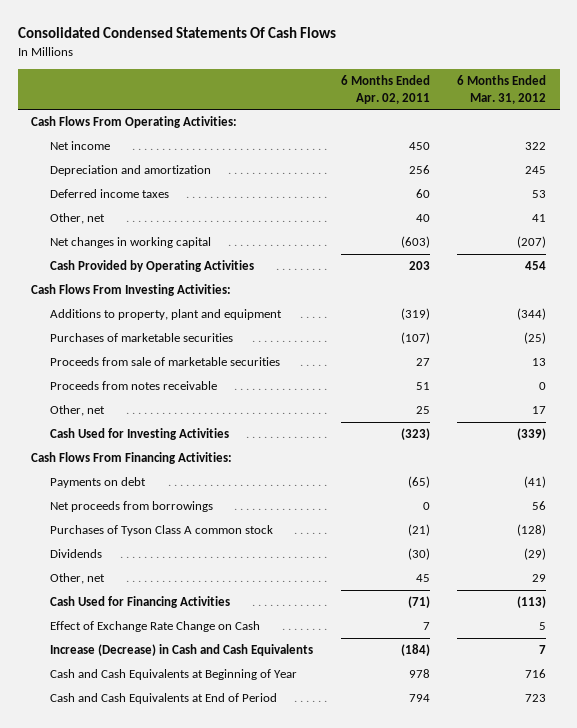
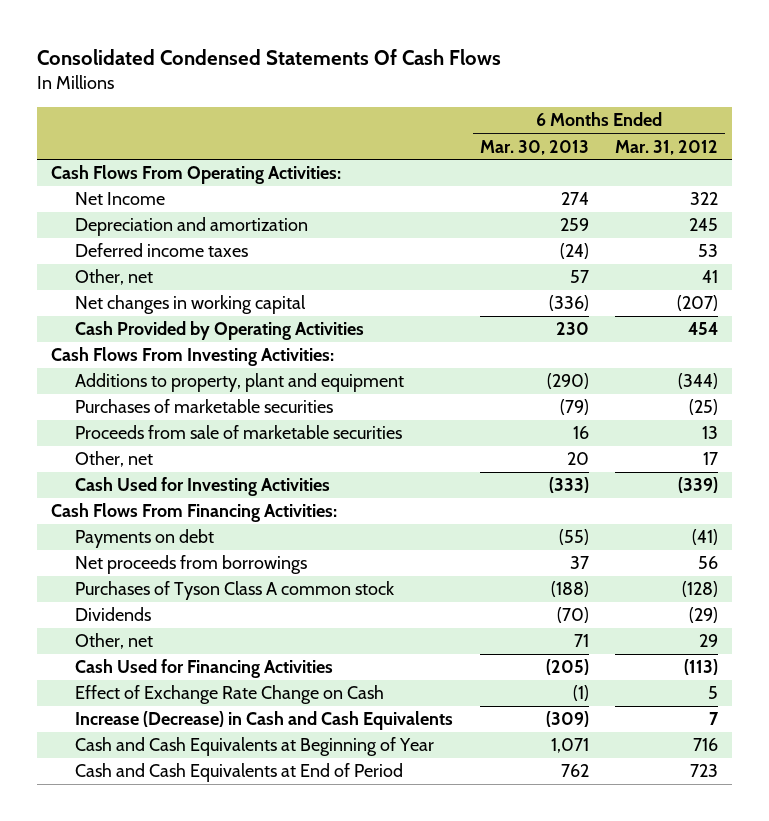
- | 6 Months Ended Apr. 02, 2011 | 6 Months Ended Mar. 31, 2012
+ | 6 Months Ended Mar. 30, 2013 | 6 Months Ended Mar. 31, 2012
- Net income | 450 | 322
+ Net Income | 274 | 322
- Proceeds from notes receivable | 51 | 0

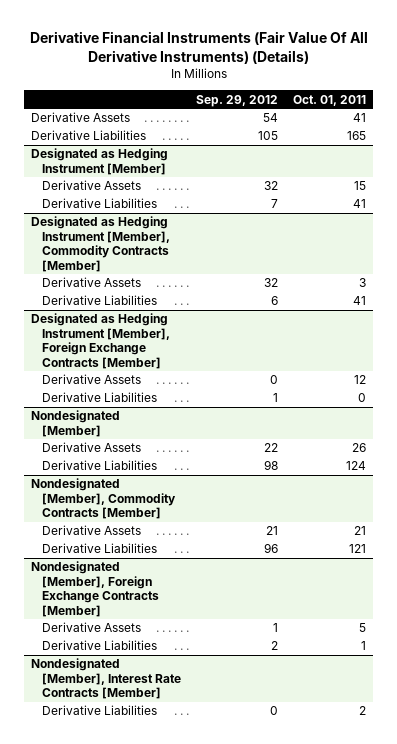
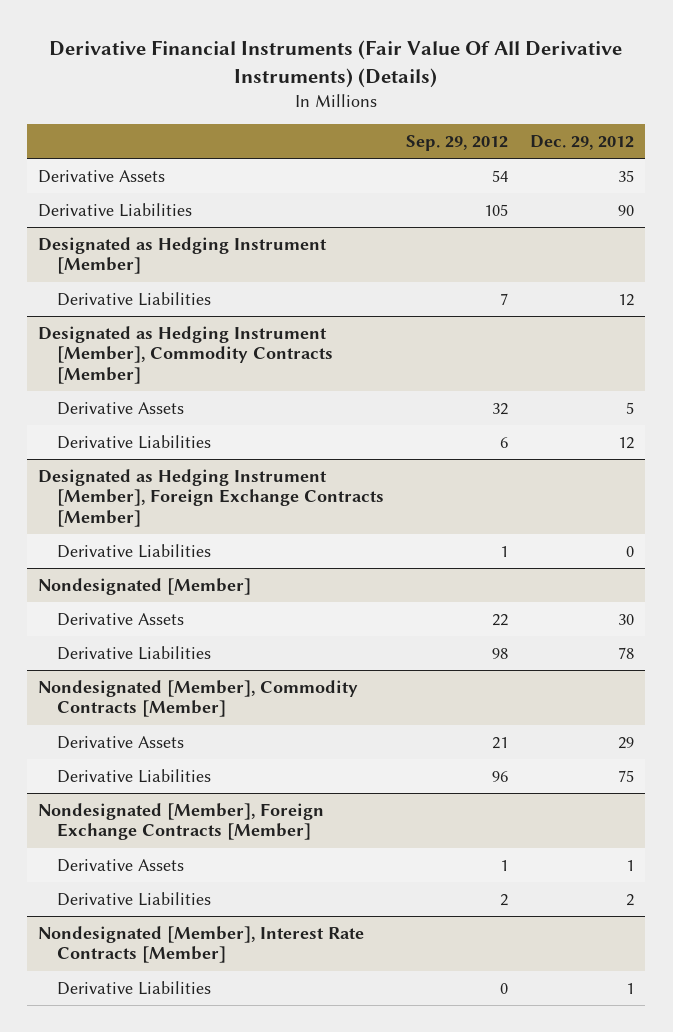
- | Sep. 29, 2012 | Oct. 01, 2011
+ | Sep. 29, 2012 | Dec. 29, 2012
@ Designated as Hedging Instrument [Member]
- Derivative Assets | 32 | 15
@ Designated as Hedging Instrument [Member], Foreign Exchange Contracts [Member]
- Derivative Assets | 0 | 12

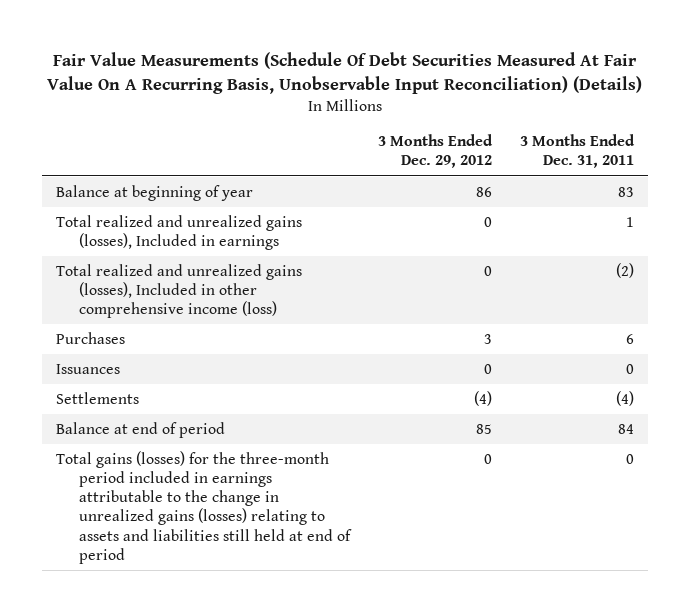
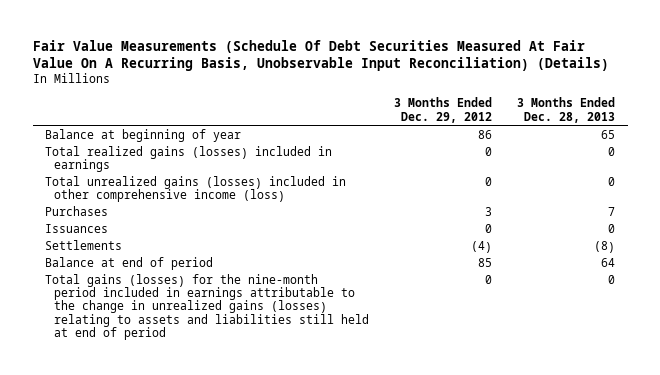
- | 3 Months Ended Dec. 29, 2012 | 3 Months Ended Dec. 31, 2011
+ | 3 Months Ended Dec. 29, 2012 | 3 Months Ended Dec. 28, 2013
- Total realized and unrealized gains (losses), Included in earnings | 0 | 1
- Total realized and unrealized gains (losses), Included in other comprehensive income (loss) | 0 | (2)
+ Total realized gains (losses) included in earnings | 0 | 0
+ Total unrealized gains (losses) included in other comprehensive income (loss) | 0 | 0
- Total gains (losses) for the three-month period included in earnings attributable to the change in unrealized gains (losses) relating to assets and liabilities still held at end of period | 0 | 0
+ Total gains (losses) for the nine-month period included in earnings attributable to the change in unrealized gains (losses) relating to assets and liabilities still held at end of period | 0 | 0

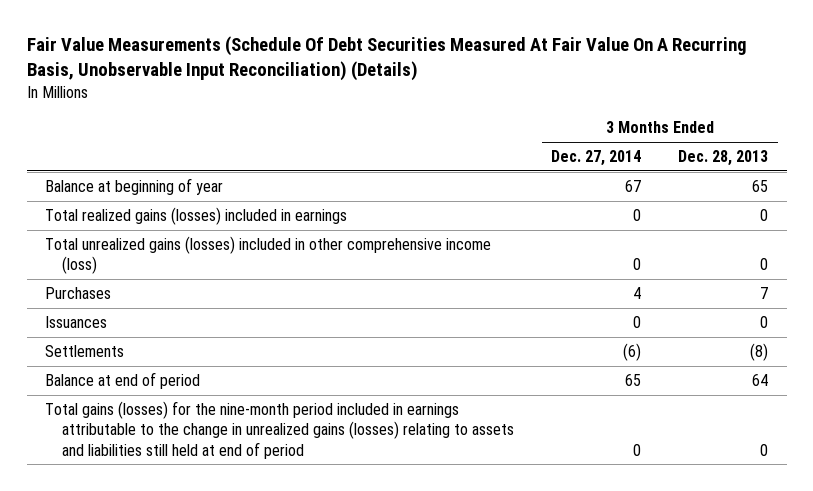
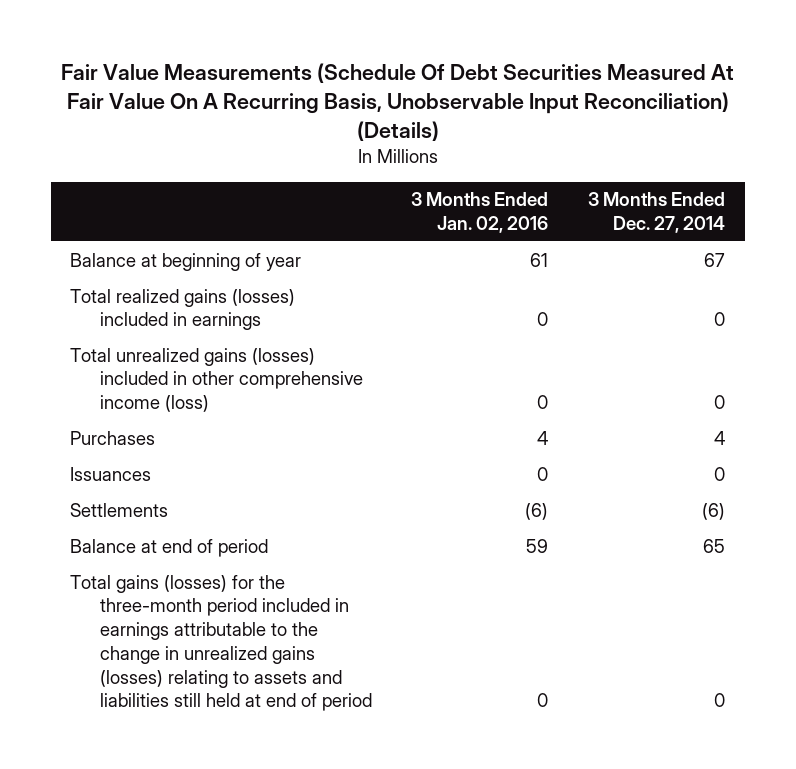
- | 3 Months Ended Dec. 27, 2014 | 3 Months Ended Dec. 28, 2013
+ | 3 Months Ended Jan. 02, 2016 | 3 Months Ended Dec. 27, 2014
- Total gains (losses) for the nine-month period included in earnings attributable to the change in unrealized gains (losses) relating to assets and liabilities still held at end of period | 0 | 0
+ Total gains (losses) for the three-month period included in earnings attributable to the change in unrealized gains (losses) relating to assets and liabilities still held at end of period | 0 | 0

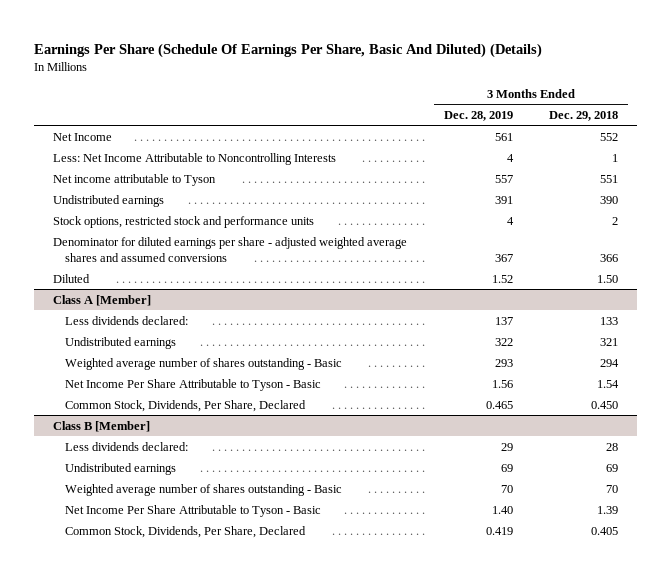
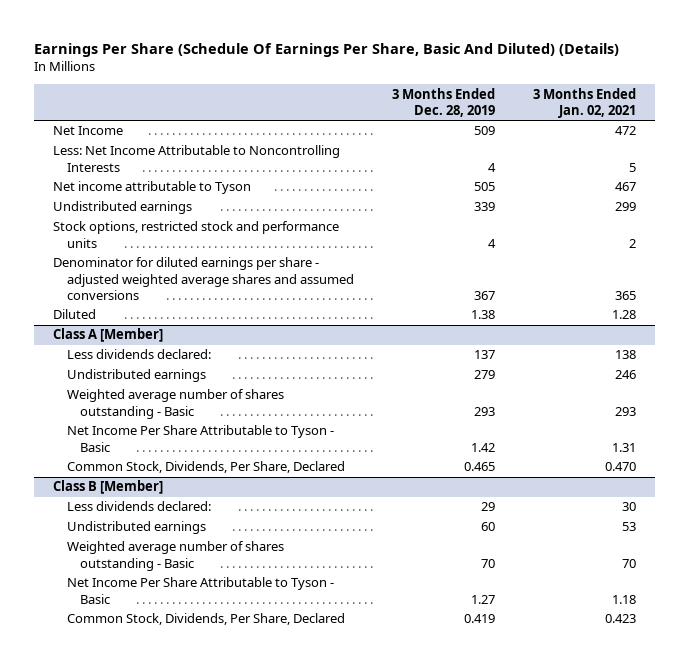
- | 3 Months Ended Dec. 28, 2019 | 3 Months Ended Dec. 29, 2018
+ | 3 Months Ended Dec. 28, 2019 | 3 Months Ended Jan. 02, 2021
- Net Income | 561 | 552
+ Net Income | 509 | 472
- Net income attributable to Tyson | 557 | 551
- Undistributed earnings | 391 | 390
+ Net income attributable to Tyson | 505 | 467
+ Undistributed earnings | 339 | 299
- Diluted | 1.52 | 1.50
+ Diluted | 1.38 | 1.28
@ Class A [Member]
- Undistributed earnings | 322 | 321
+ Undistributed earnings | 279 | 246
- Net Income Per Share Attributable to Tyson - Basic | 1.56 | 1.54
+ Net Income Per Share Attributable to Tyson - Basic | 1.42 | 1.31
@ Class B [Member]
- Undistributed earnings | 69 | 69
+ Undistributed earnings | 60 | 53
- Net Income Per Share Attributable to Tyson - Basic | 1.40 | 1.39
+ Net Income Per Share Attributable to Tyson - Basic | 1.27 | 1.18

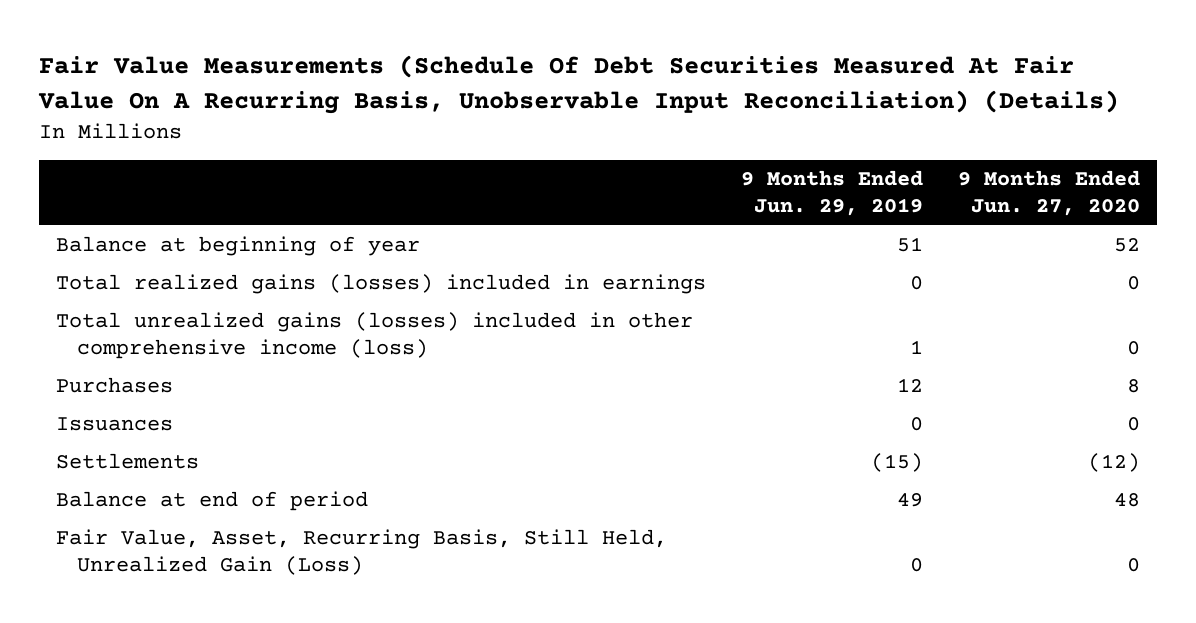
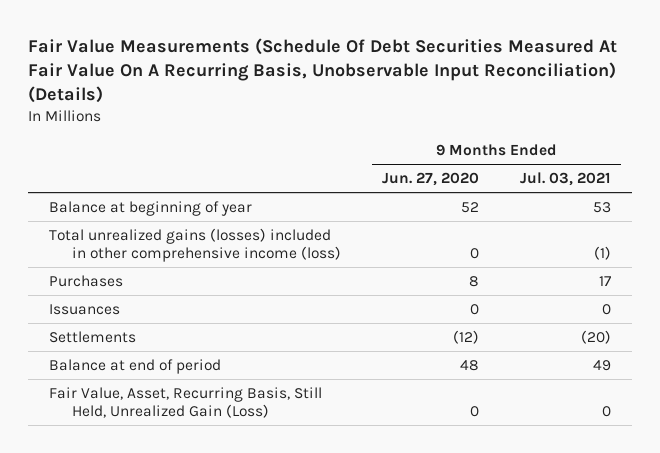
- | 9 Months Ended Jun. 29, 2019 | 9 Months Ended Jun. 27, 2020
+ | 9 Months Ended Jun. 27, 2020 | 9 Months Ended Jul. 03, 2021
- Total realized gains (losses) included in earnings | 0 | 0

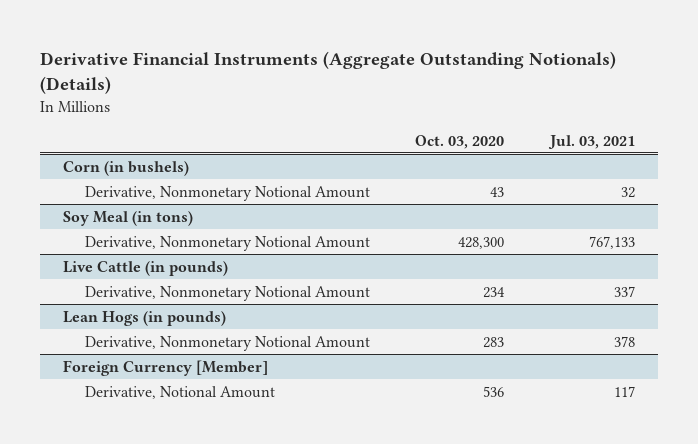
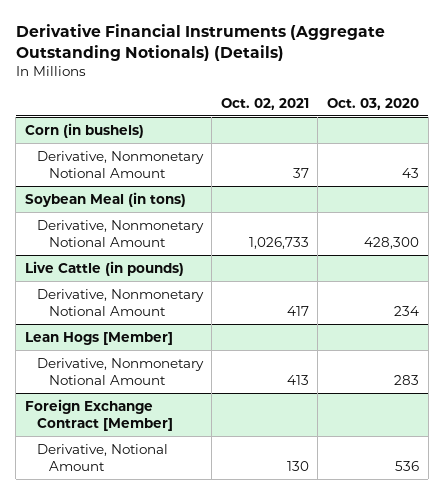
- | Oct. 03, 2020 | Jul. 03, 2021
+ | Oct. 02, 2021 | Oct. 03, 2020
- Soy Meal (in tons)
+ Soybean Meal (in tons)
- Lean Hogs (in pounds)
+ Lean Hogs [Member]
- Foreign Currency [Member]
+ Foreign Exchange Contract [Member]

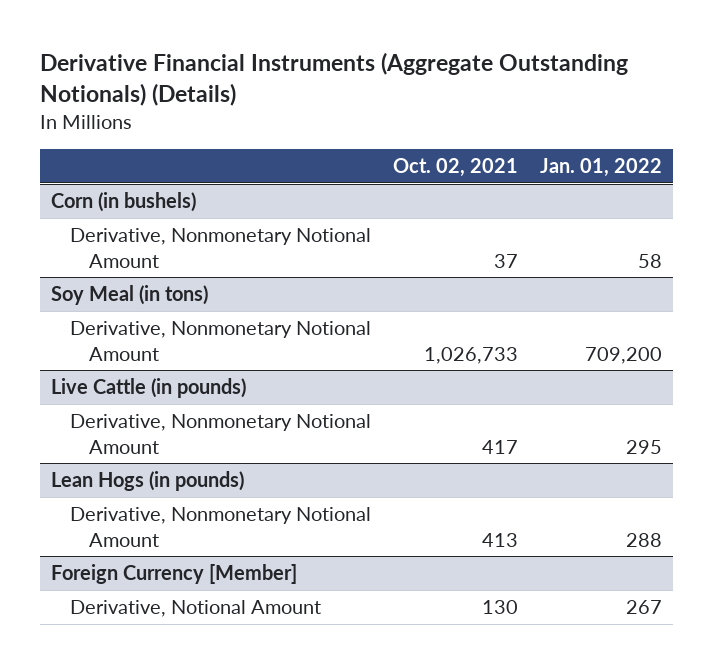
- | Oct. 02, 2021 | Oct. 03, 2020
+ | Oct. 02, 2021 | Jan. 01, 2022
- Soybean Meal (in tons)
+ Soy Meal (in tons)
- Lean Hogs [Member]
+ Lean Hogs (in pounds)
- Foreign Exchange Contract [Member]
+ Foreign Currency [Member]

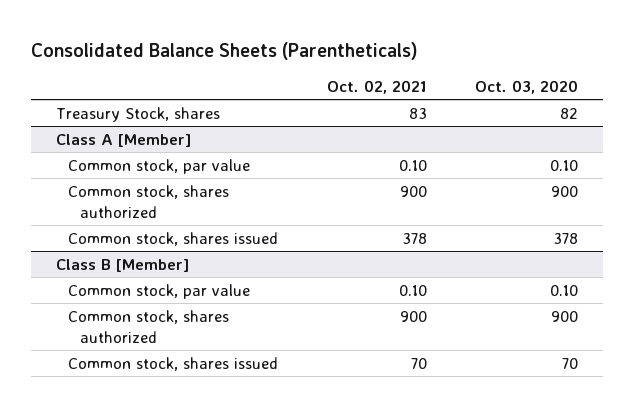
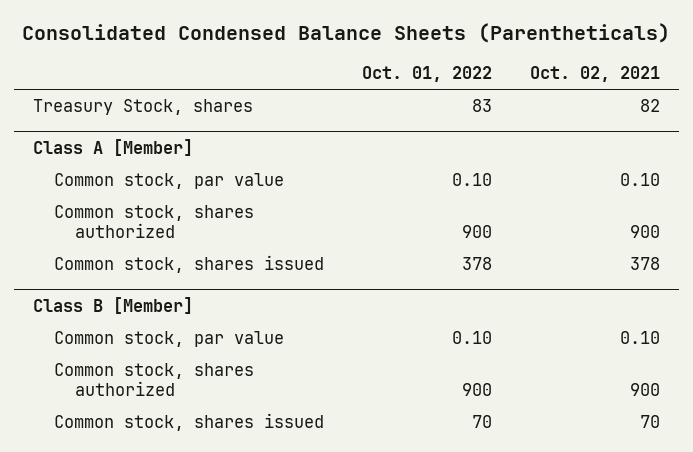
- Consolidated Balance Sheets (Parentheticals)
+ Consolidated Condensed Balance Sheets (Parentheticals)
- | Oct. 02, 2021 | Oct. 03, 2020
+ | Oct. 01, 2022 | Oct. 02, 2021
- Treasury Stock, shares | 83 | 82
+ Treasury Stock, shares | 83 | 82

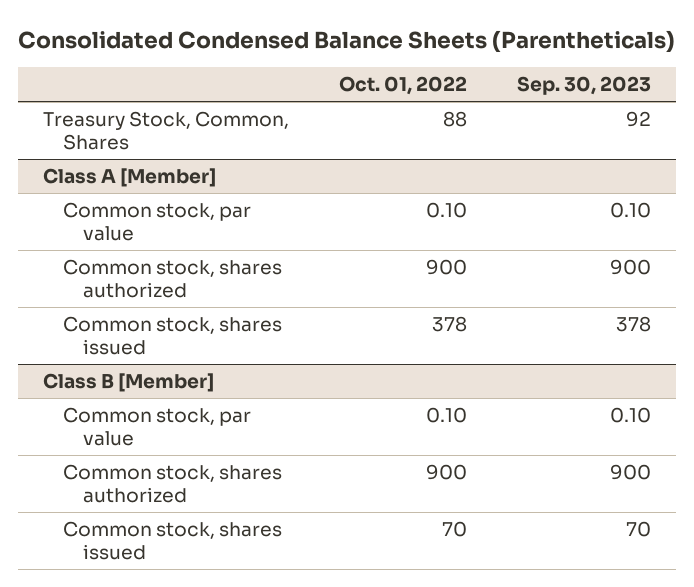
- | Oct. 01, 2022 | Oct. 02, 2021
+ | Oct. 01, 2022 | Sep. 30, 2023
- Treasury Stock, shares | 83 | 82
+ Treasury Stock, Common, Shares | 88 | 92

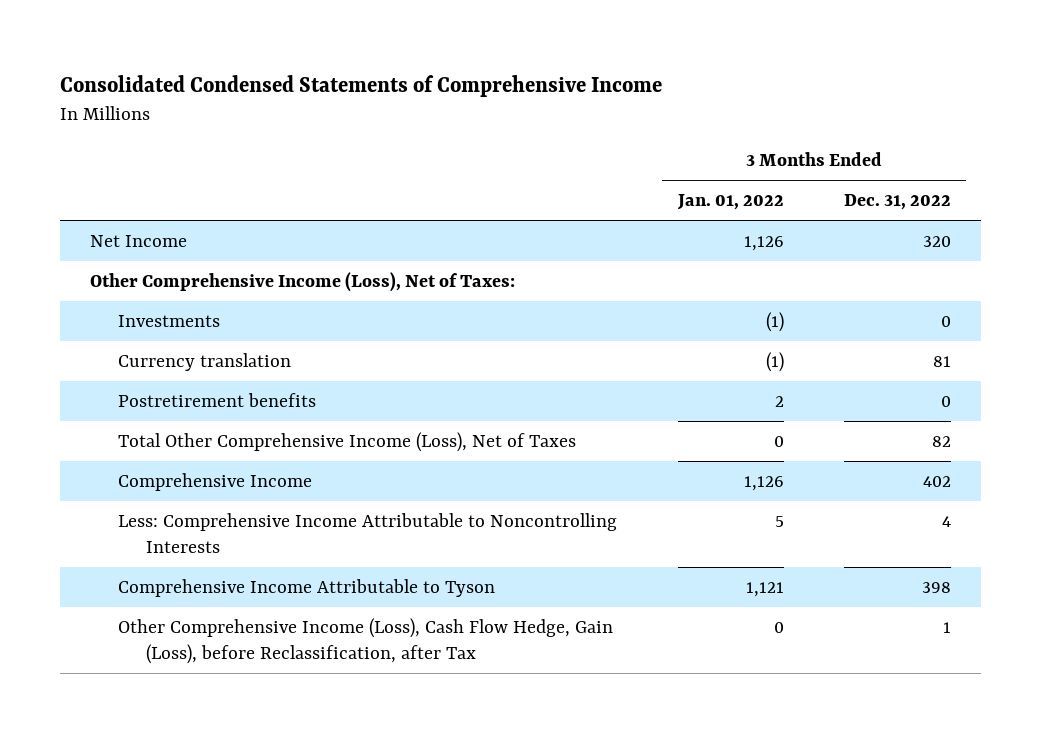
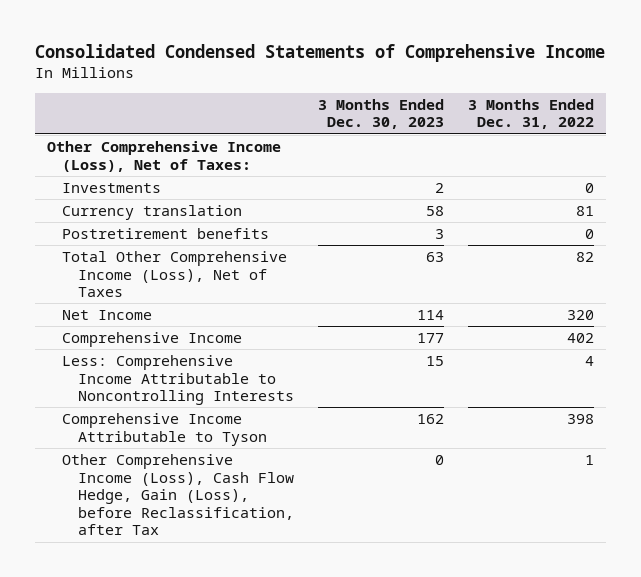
- | 3 Months Ended Jan. 01, 2022 | 3 Months Ended Dec. 31, 2022
+ | 3 Months Ended Dec. 30, 2023 | 3 Months Ended Dec. 31, 2022
moved down: Net Income | 114 | 320

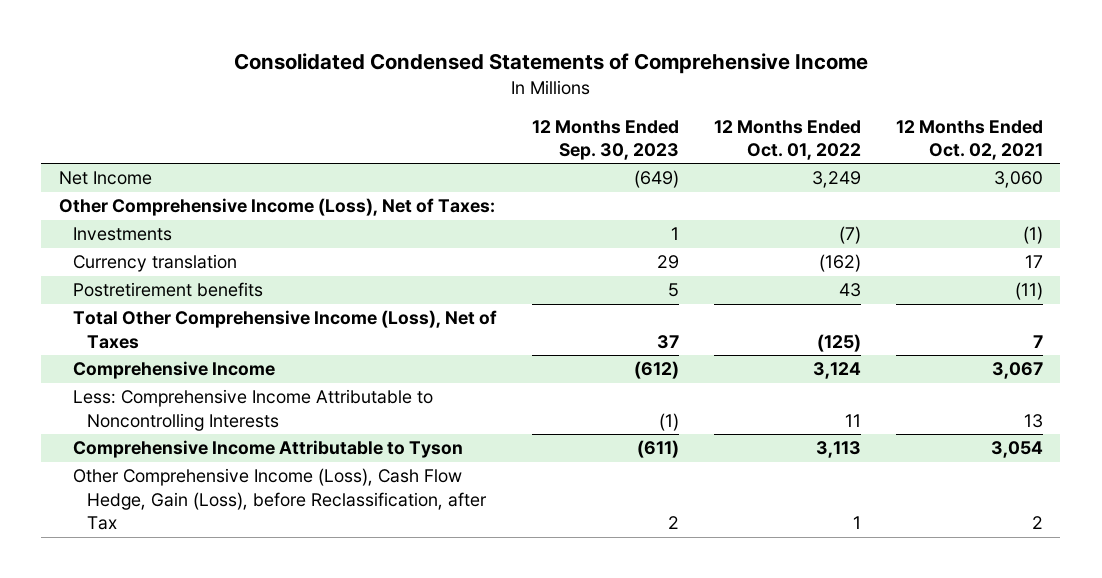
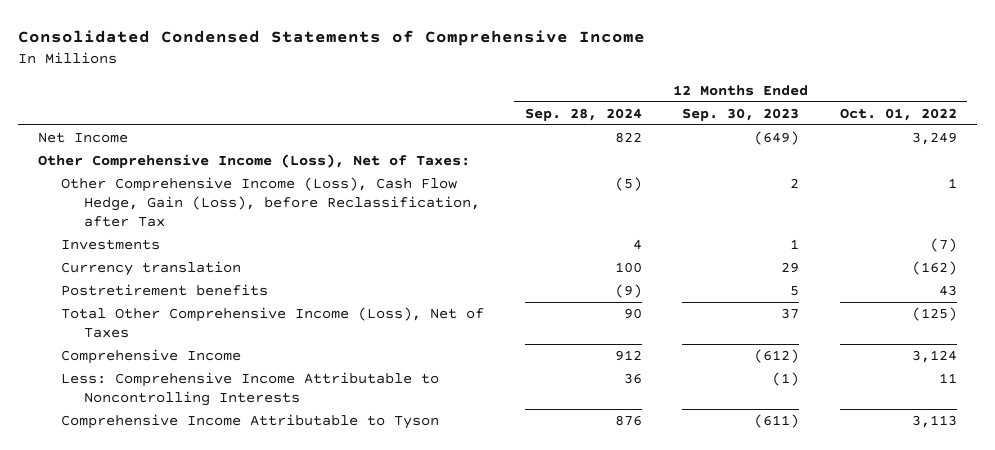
- | 12 Months Ended Sep. 30, 2023 | 12 Months Ended Oct. 01, 2022 | 12 Months Ended Oct. 02, 2021
+ | 12 Months Ended Sep. 28, 2024 | 12 Months Ended Sep. 30, 2023 | 12 Months Ended Oct. 01, 2022
moved up: Other Comprehensive Income (Loss), Cash Flow Hedge, Gain (Loss), before Reclassification, after Tax | (5) | 2 | 1

